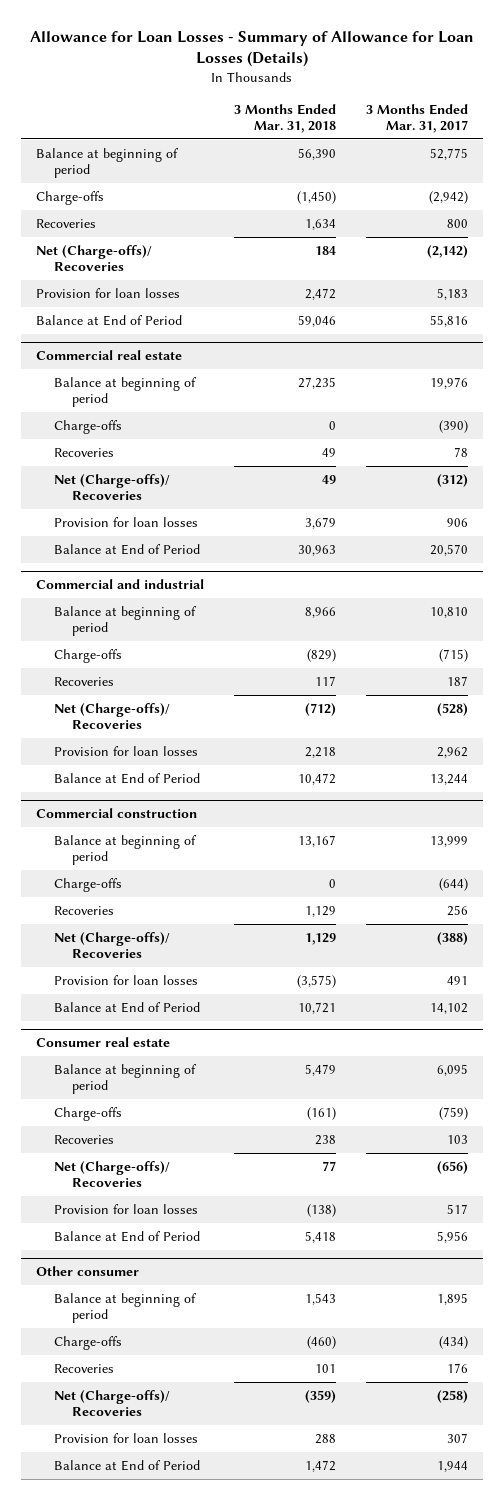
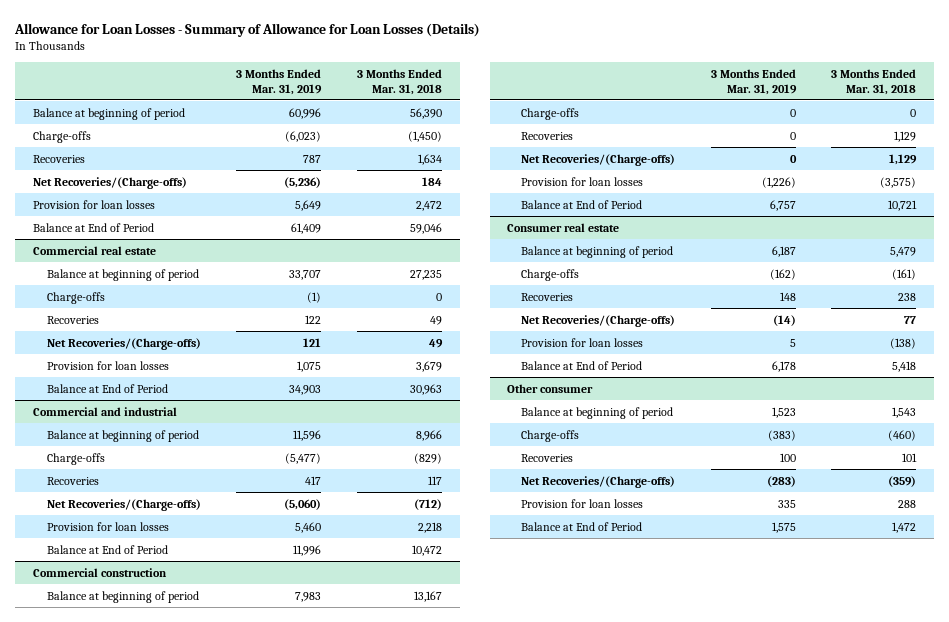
- | 3 Months Ended Mar. 31, 2018 | 3 Months Ended Mar. 31, 2017
+ | 3 Months Ended Mar. 31, 2019 | 3 Months Ended Mar. 31, 2018
- Net (Charge-offs)/ Recoveries | 184 | (2,142)
+ Net Recoveries/(Charge-offs) | (5,236) | 184
@ Commercial real estate
- Net (Charge-offs)/ Recoveries | 49 | (312)
+ Net Recoveries/(Charge-offs) | 121 | 49
@ Commercial and industrial
- Net (Charge-offs)/ Recoveries | (712) | (528)
+ Net Recoveries/(Charge-offs) | (5,060) | (712)
@ Commercial construction
- Net (Charge-offs)/ Recoveries | 1,129 | (388)
+ Net Recoveries/(Charge-offs) | 0 | 1,129
@ Consumer real estate
- Net (Charge-offs)/ Recoveries | 77 | (656)
+ Net Recoveries/(Charge-offs) | (14) | 77
@ Other consumer
- Net (Charge-offs)/ Recoveries | (359) | (258)
+ Net Recoveries/(Charge-offs) | (283) | (359)

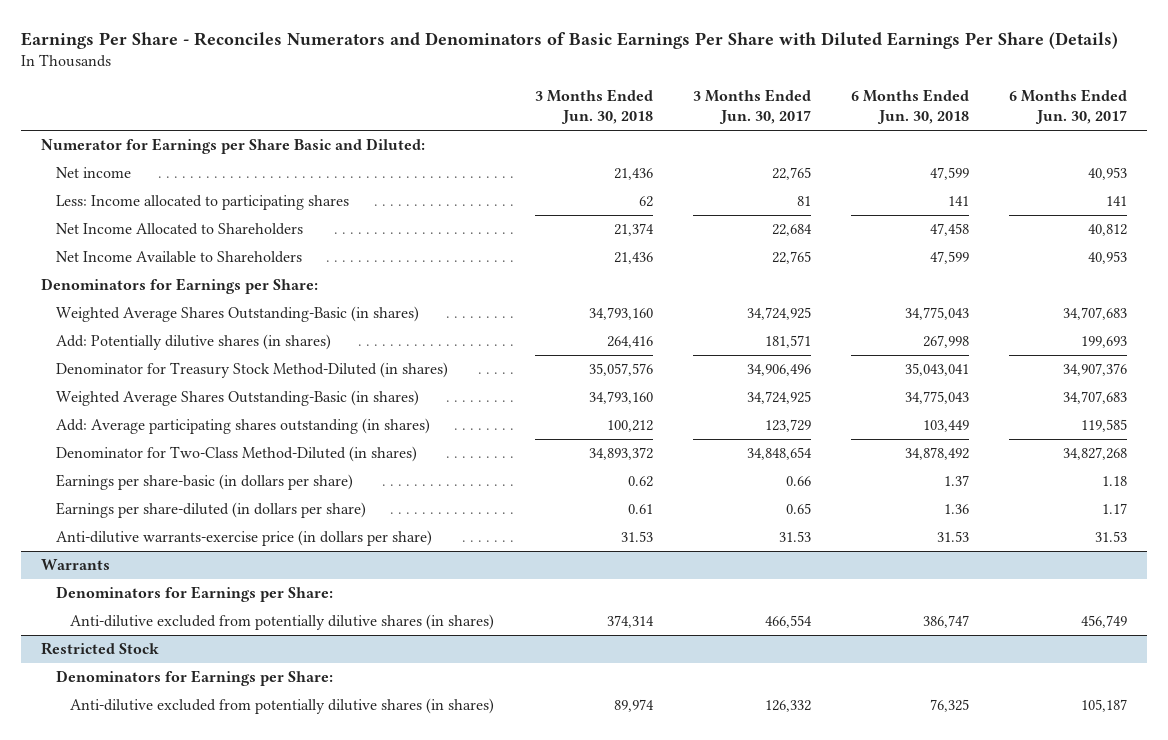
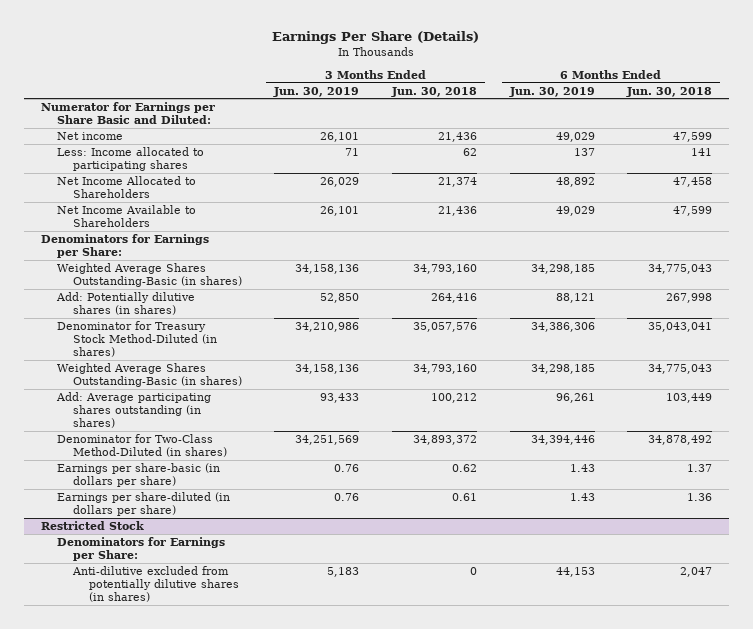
- Earnings Per Share - Reconciles Numerators and Denominators of Basic Earnings Per Share with Diluted Earnings Per Share (Details)
+ Earnings Per Share (Details)
- | 3 Months Ended Jun. 30, 2018 | 3 Months Ended Jun. 30, 2017 | 6 Months Ended Jun. 30, 2018 | 6 Months Ended Jun. 30, 2017
+ | 3 Months Ended Jun. 30, 2019 | 3 Months Ended Jun. 30, 2018 | 6 Months Ended Jun. 30, 2019 | 6 Months Ended Jun. 30, 2018
- Anti-dilutive warrants-exercise price (in dollars per share) | 31.53 | 31.53 | 31.53 | 31.53
- Warrants
- Denominators for Earnings per Share:
- Anti-dilutive excluded from potentially dilutive shares (in shares) | 374,314 | 466,554 | 386,747 | 456,749
@ Restricted Stock
- Anti-dilutive excluded from potentially dilutive shares (in shares) | 89,974 | 126,332 | 76,325 | 105,187
+ Anti-dilutive excluded from potentially dilutive shares (in shares) | 5,183 | 0 | 44,153 | 2,047

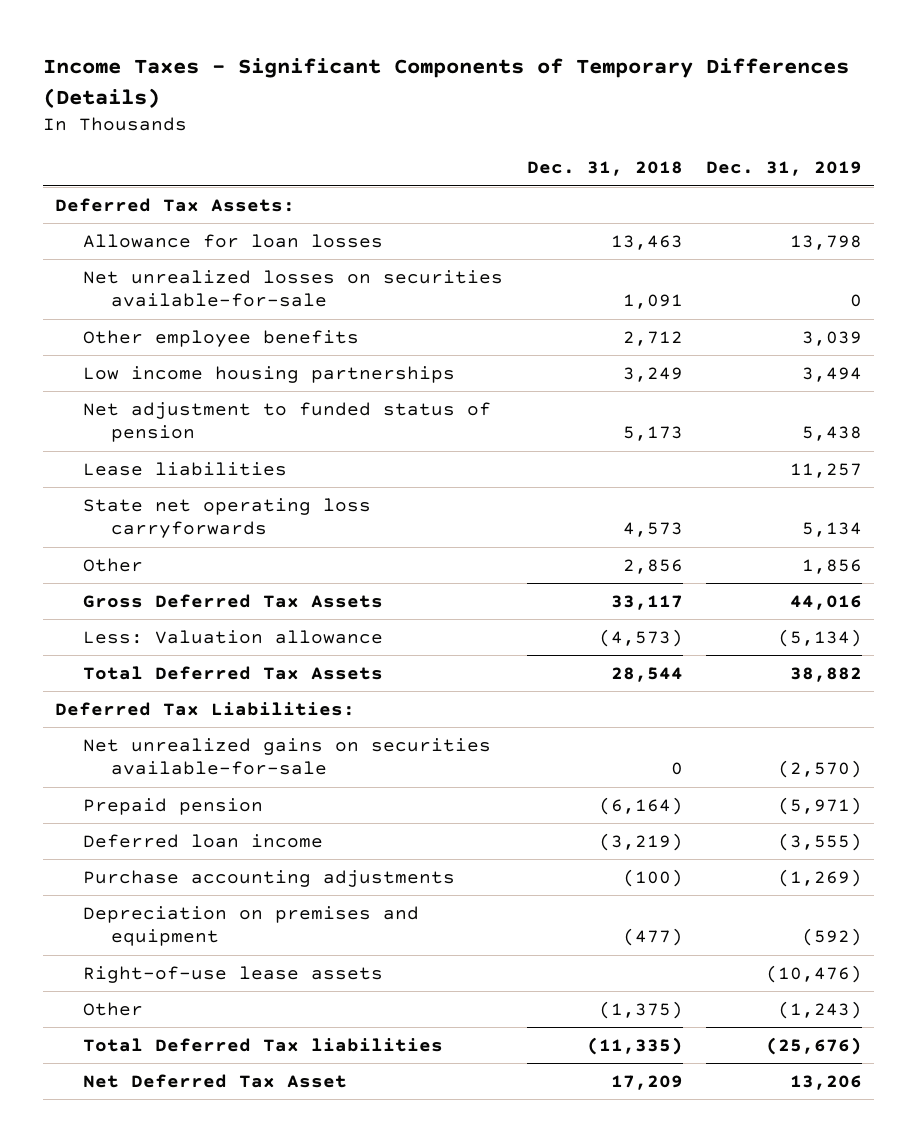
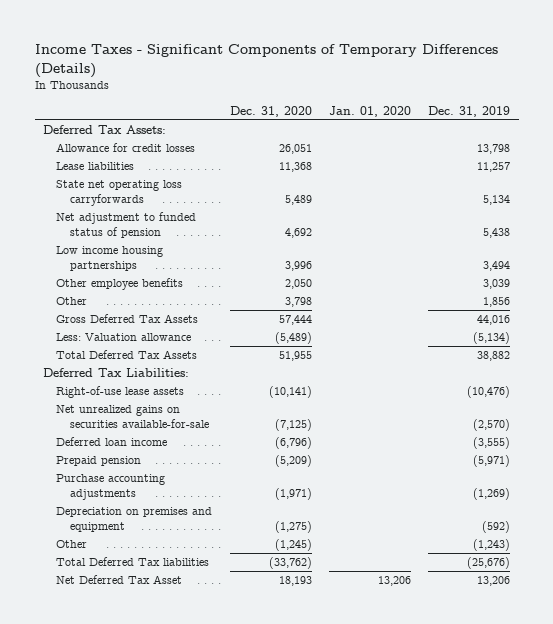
- | Dec. 31, 2018 | Dec. 31, 2019
+ | Dec. 31, 2020 | Jan. 01, 2020 | Dec. 31, 2019
- Allowance for loan losses | 13,463 | 13,798
- Net unrealized losses on securities available-for-sale | 1,091 | 0
+ Allowance for credit losses | 26,051 | | 13,798
moved down: Net adjustment to funded status of pension | 4,692 | | 5,438
moved down: Low income housing partnerships | 3,996 | | 3,494
moved down: Other employee benefits | 2,050 | | 3,039
moved up: Right-of-use lease assets | (10,141) | | (10,476)
moved down: Prepaid pension | (5,209) | | (5,971)

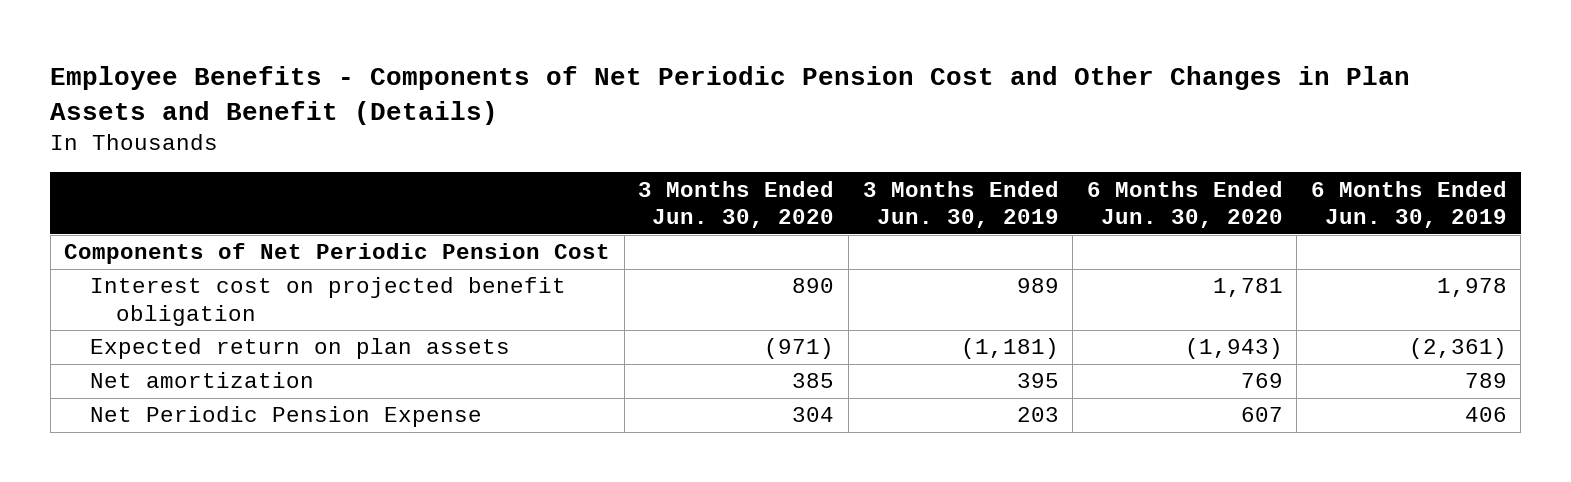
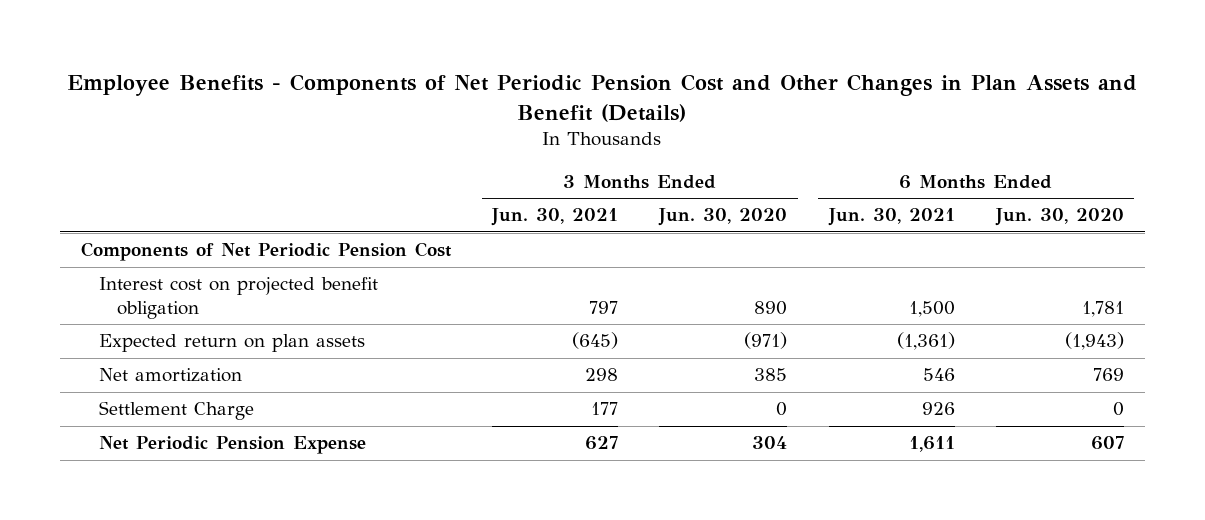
- | 3 Months Ended Jun. 30, 2020 | 3 Months Ended Jun. 30, 2019 | 6 Months Ended Jun. 30, 2020 | 6 Months Ended Jun. 30, 2019
+ | 3 Months Ended Jun. 30, 2021 | 3 Months Ended Jun. 30, 2020 | 6 Months Ended Jun. 30, 2021 | 6 Months Ended Jun. 30, 2020
+ Settlement Charge | 177 | 0 | 926 | 0

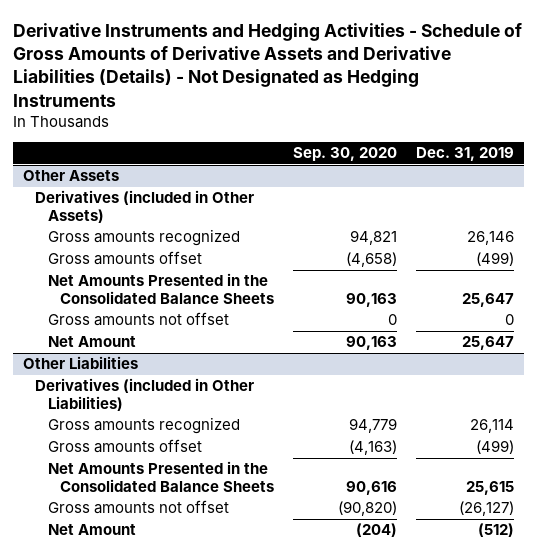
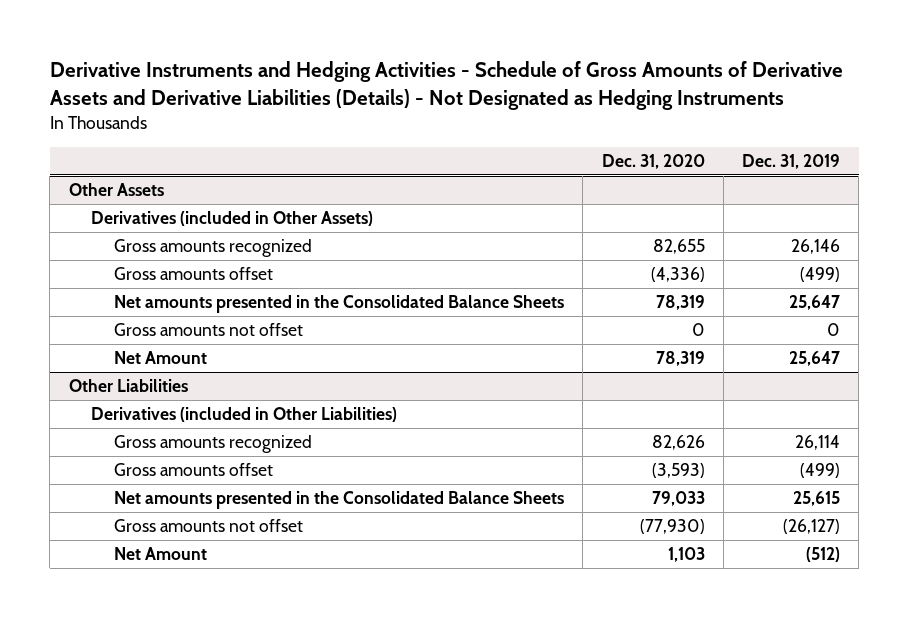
- | Sep. 30, 2020 | Dec. 31, 2019
+ | Dec. 31, 2020 | Dec. 31, 2019
@ Other Assets
- Net Amounts Presented in the Consolidated Balance Sheets | 90,163 | 25,647
+ Net amounts presented in the Consolidated Balance Sheets | 78,319 | 25,647
@ Other Liabilities
- Net Amounts Presented in the Consolidated Balance Sheets | 90,616 | 25,615
+ Net amounts presented in the Consolidated Balance Sheets | 79,033 | 25,615

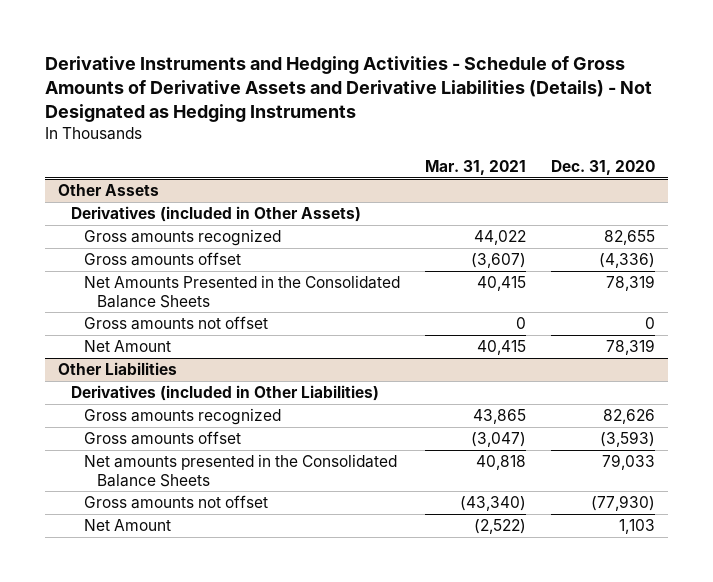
- | Dec. 31, 2020 | Dec. 31, 2019
+ | Mar. 31, 2021 | Dec. 31, 2020
@ Other Assets
- Net amounts presented in the Consolidated Balance Sheets | 78,319 | 25,647
+ Net Amounts Presented in the Consolidated Balance Sheets | 40,415 | 78,319

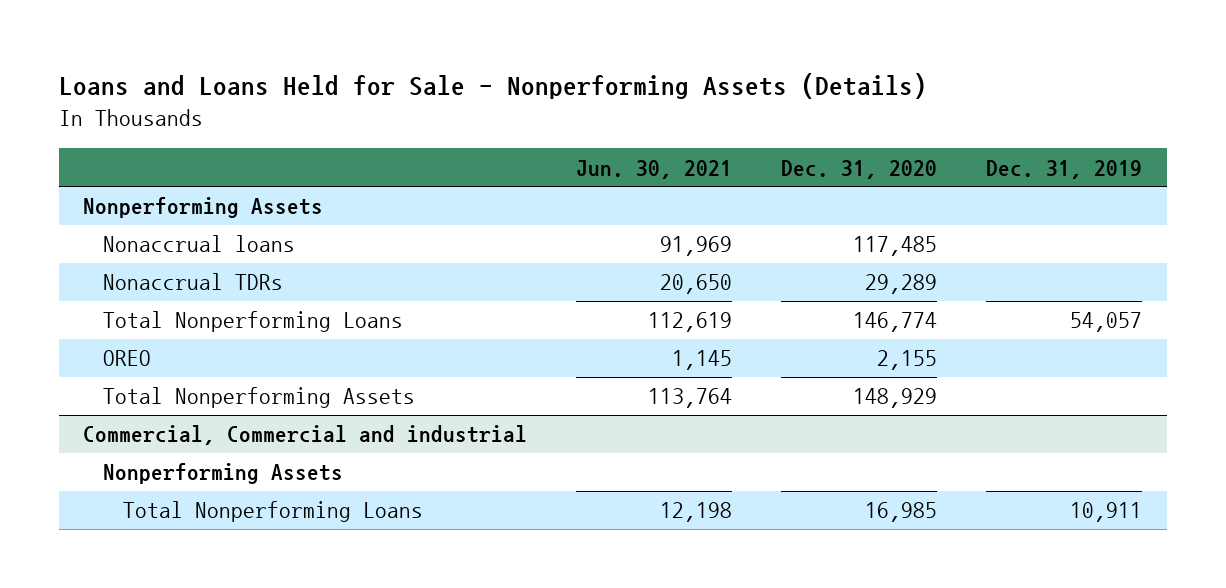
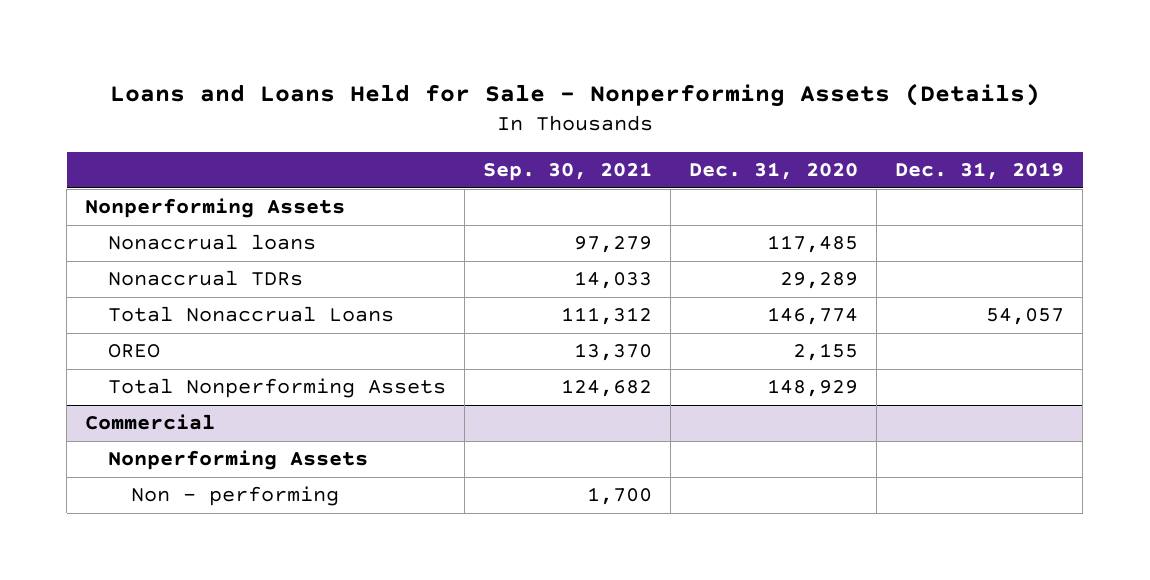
- | Jun. 30, 2021 | Dec. 31, 2020 | Dec. 31, 2019
+ | Sep. 30, 2021 | Dec. 31, 2020 | Dec. 31, 2019
- Total Nonperforming Loans | 112,619 | 146,774 | 54,057
+ Total Nonaccrual Loans | 111,312 | 146,774 | 54,057
- Commercial, Commercial and industrial
+ Commercial
- Total Nonperforming Loans | 12,198 | 16,985 | 10,911
+ Non - performing | 1,700 | |

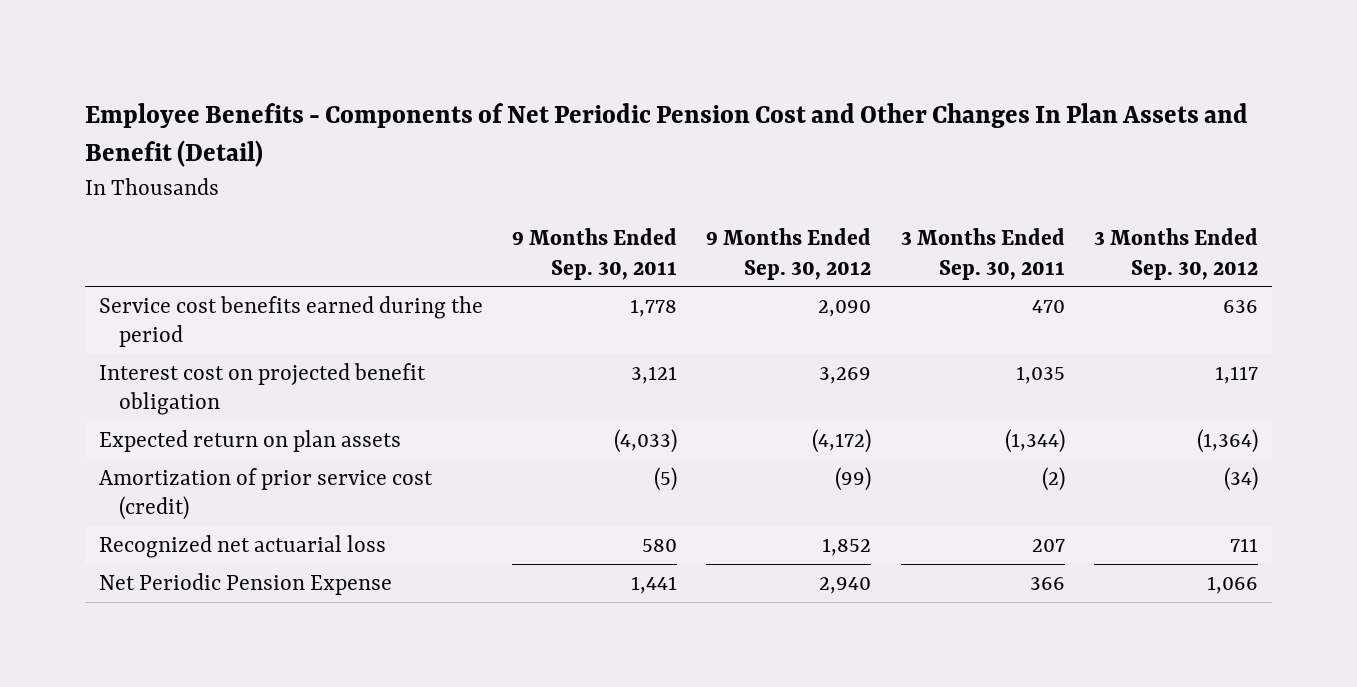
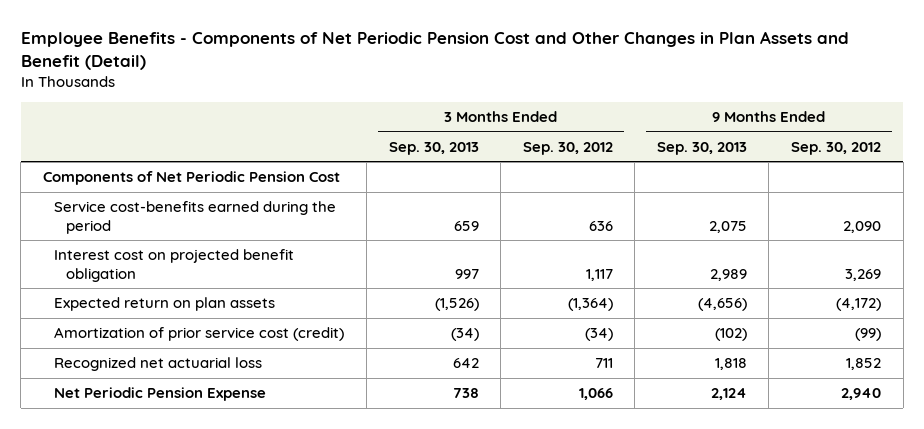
- Employee Benefits - Components of Net Periodic Pension Cost and Other Changes In Plan Assets and Benefit (Detail)
+ Employee Benefits - Components of Net Periodic Pension Cost and Other Changes in Plan Assets and Benefit (Detail)
- | 9 Months Ended Sep. 30, 2011 | 9 Months Ended Sep. 30, 2012 | 3 Months Ended Sep. 30, 2011 | 3 Months Ended Sep. 30, 2012
+ | 3 Months Ended Sep. 30, 2013 | 3 Months Ended Sep. 30, 2012 | 9 Months Ended Sep. 30, 2013 | 9 Months Ended Sep. 30, 2012
- Service cost benefits earned during the period | 1,778 | 2,090 | 470 | 636
+ Components of Net Periodic Pension Cost
+ Service cost-benefits earned during the period | 659 | 636 | 2,075 | 2,090

